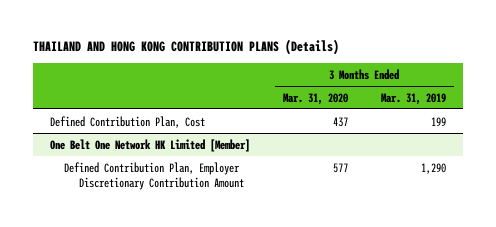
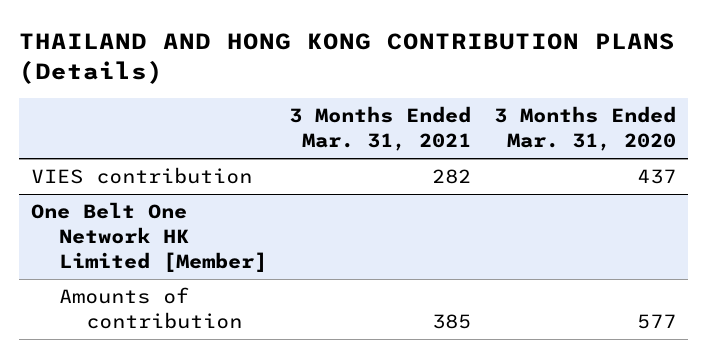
- | 3 Months Ended Mar. 31, 2020 | 3 Months Ended Mar. 31, 2019
+ | 3 Months Ended Mar. 31, 2021 | 3 Months Ended Mar. 31, 2020
- Defined Contribution Plan, Cost | 437 | 199
+ VIES contribution | 282 | 437
@ One Belt One Network HK Limited [Member]
- Defined Contribution Plan, Employer Discretionary Contribution Amount | 577 | 1,290
+ Amounts of contribution | 385 | 577

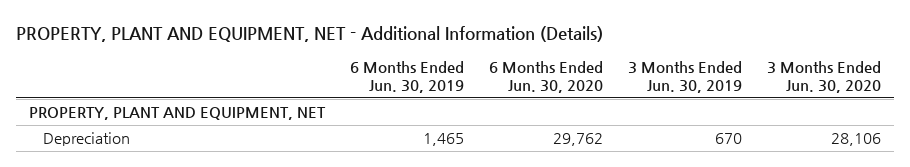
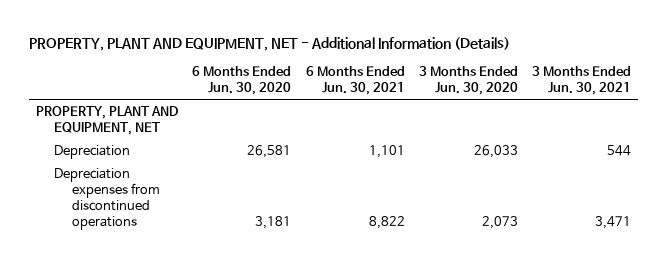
- | 6 Months Ended Jun. 30, 2019 | 6 Months Ended Jun. 30, 2020 | 3 Months Ended Jun. 30, 2019 | 3 Months Ended Jun. 30, 2020
+ | 6 Months Ended Jun. 30, 2020 | 6 Months Ended Jun. 30, 2021 | 3 Months Ended Jun. 30, 2020 | 3 Months Ended Jun. 30, 2021
- Depreciation | 1,465 | 29,762 | 670 | 28,106
+ Depreciation | 26,581 | 1,101 | 26,033 | 544
+ Depreciation expenses from discontinued operations | 3,181 | 8,822 | 2,073 | 3,471

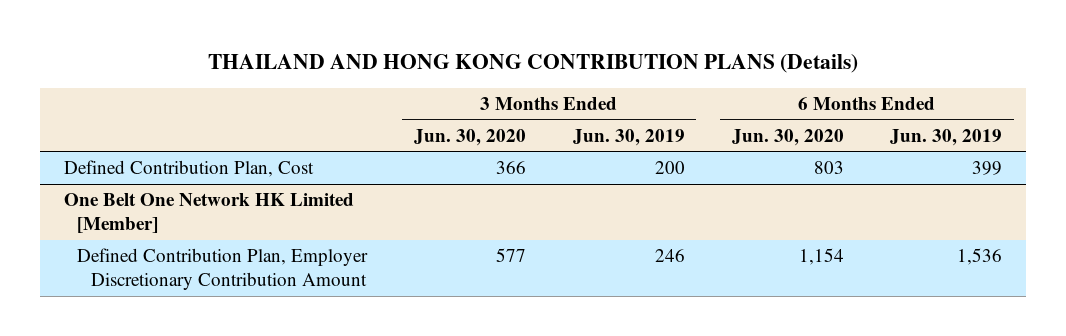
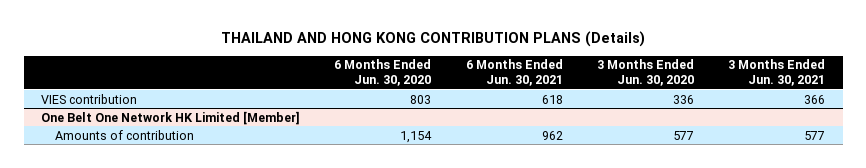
- | 3 Months Ended Jun. 30, 2020 | 3 Months Ended Jun. 30, 2019 | 6 Months Ended Jun. 30, 2020 | 6 Months Ended Jun. 30, 2019
+ | 6 Months Ended Jun. 30, 2020 | 6 Months Ended Jun. 30, 2021 | 3 Months Ended Jun. 30, 2020 | 3 Months Ended Jun. 30, 2021
- Defined Contribution Plan, Cost | 366 | 200 | 803 | 399
+ VIES contribution | 803 | 618 | 336 | 366
@ One Belt One Network HK Limited [Member]
- Defined Contribution Plan, Employer Discretionary Contribution Amount | 577 | 246 | 1,154 | 1,536
+ Amounts of contribution | 1,154 | 962 | 577 | 577

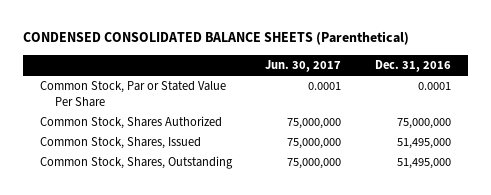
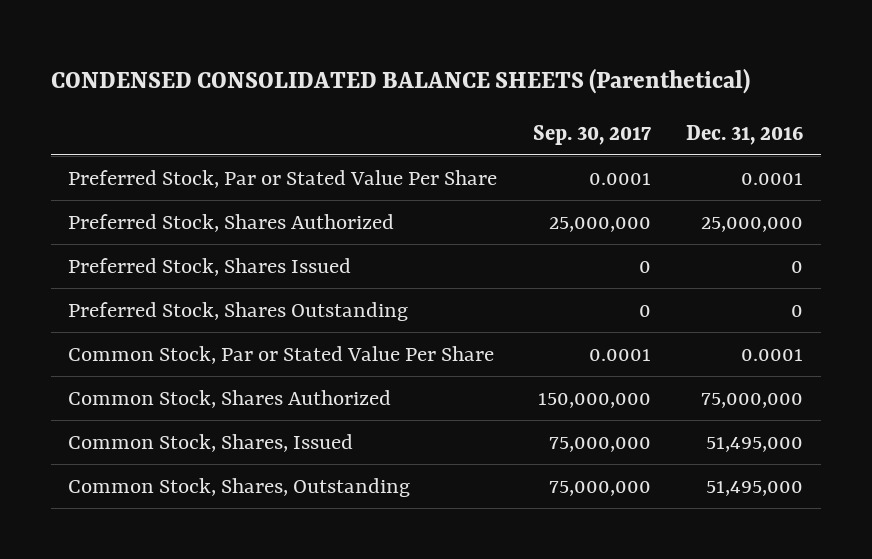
- | Jun. 30, 2017 | Dec. 31, 2016
+ | Sep. 30, 2017 | Dec. 31, 2016
+ Preferred Stock, Par or Stated Value Per Share | 0.0001 | 0.0001
+ Preferred Stock, Shares Authorized | 25,000,000 | 25,000,000
+ Preferred Stock, Shares Issued | 0 | 0
+ Preferred Stock, Shares Outstanding | 0 | 0

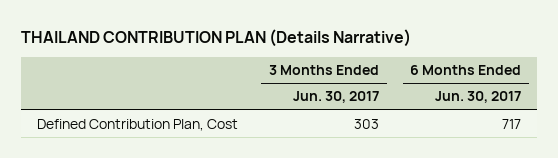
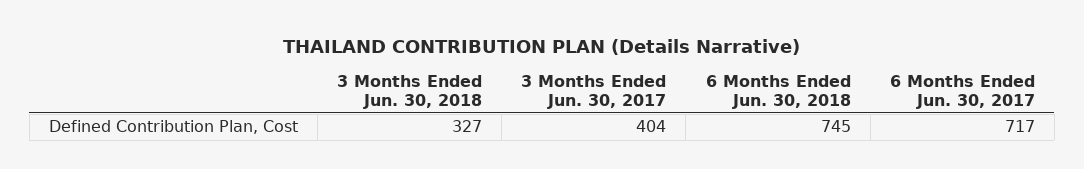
- | 3 Months Ended Jun. 30, 2017 | 6 Months Ended Jun. 30, 2017
+ | 3 Months Ended Jun. 30, 2018 | 3 Months Ended Jun. 30, 2017 | 6 Months Ended Jun. 30, 2018 | 6 Months Ended Jun. 30, 2017
- Defined Contribution Plan, Cost | 303 | 717
+ Defined Contribution Plan, Cost | 327 | 404 | 745 | 717

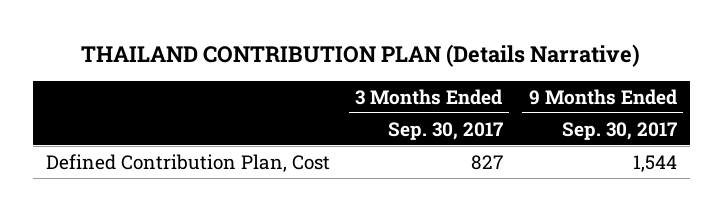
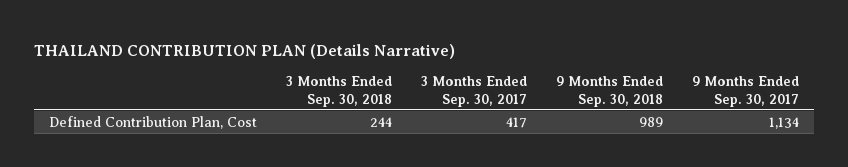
- | 3 Months Ended Sep. 30, 2017 | 9 Months Ended Sep. 30, 2017
+ | 3 Months Ended Sep. 30, 2018 | 3 Months Ended Sep. 30, 2017 | 9 Months Ended Sep. 30, 2018 | 9 Months Ended Sep. 30, 2017
- Defined Contribution Plan, Cost | 827 | 1,544
+ Defined Contribution Plan, Cost | 244 | 417 | 989 | 1,134

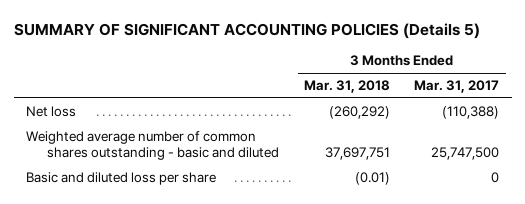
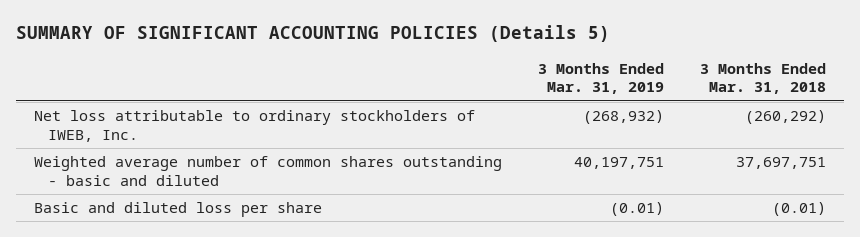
- | 3 Months Ended Mar. 31, 2018 | 3 Months Ended Mar. 31, 2017
+ | 3 Months Ended Mar. 31, 2019 | 3 Months Ended Mar. 31, 2018
- Net loss | (260,292) | (110,388)
+ Net loss attributable to ordinary stockholders of IWEB, Inc. | (268,932) | (260,292)

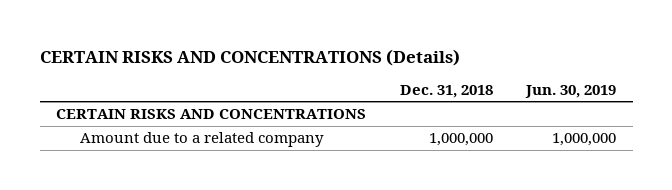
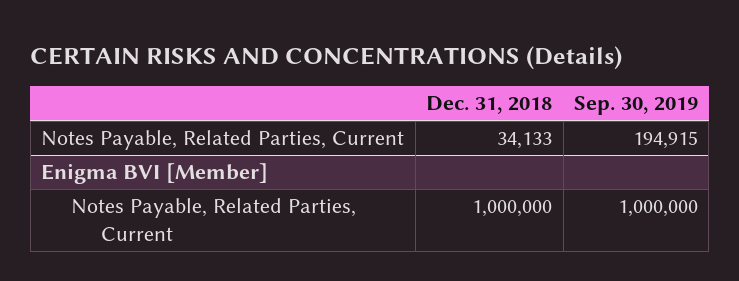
- | Dec. 31, 2018 | Jun. 30, 2019
+ | Dec. 31, 2018 | Sep. 30, 2019
- CERTAIN RISKS AND CONCENTRATIONS
- Amount due to a related company | 1,000,000 | 1,000,000
+ Notes Payable, Related Parties, Current | 34,133 | 194,915
+ Enigma BVI [Member]
+ Notes Payable, Related Parties, Current | 1,000,000 | 1,000,000

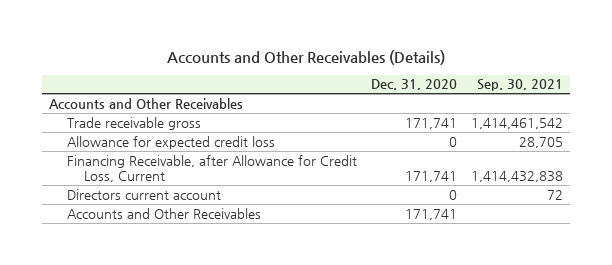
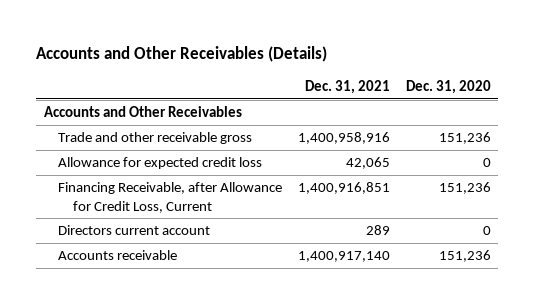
- | Dec. 31, 2020 | Sep. 30, 2021
+ | Dec. 31, 2021 | Dec. 31, 2020
- Trade receivable gross | 171,741 | 1,414,461,542
+ Trade and other receivable gross | 1,400,958,916 | 151,236
- Financing Receivable, after Allowance for Credit Loss, Current | 171,741 | 1,414,432,838
+ Financing Receivable, after Allowance for Credit Loss, Current | 1,400,916,851 | 151,236
- Accounts and Other Receivables | 171,741 |
+ Accounts receivable | 1,400,917,140 | 151,236

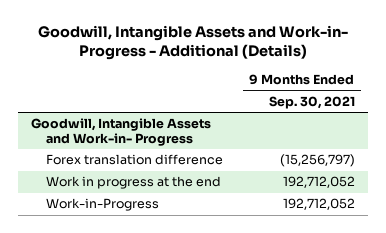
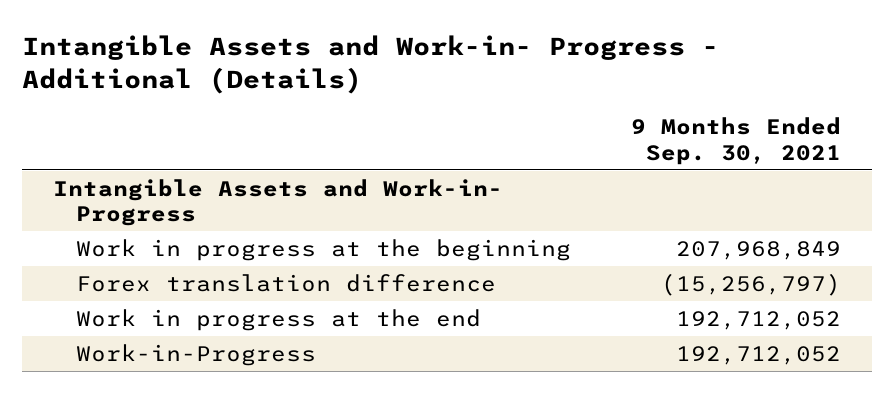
- Goodwill, Intangible Assets and Work-in- Progress - Additional (Details)
+ Intangible Assets and Work-in- Progress - Additional (Details)
- Goodwill, Intangible Assets and Work-in- Progress
+ Intangible Assets and Work-in- Progress
+ Work in progress at the beginning | 207,968,849

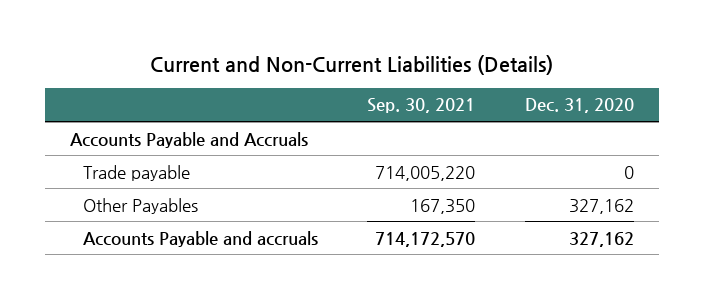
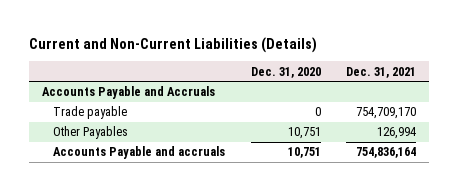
- | Sep. 30, 2021 | Dec. 31, 2020
+ | Dec. 31, 2020 | Dec. 31, 2021
- Other Payables | 167,350 | 327,162
- Accounts Payable and accruals | 714,172,570 | 327,162
+ Other Payables | 10,751 | 126,994
+ Accounts Payable and accruals | 10,751 | 754,836,164

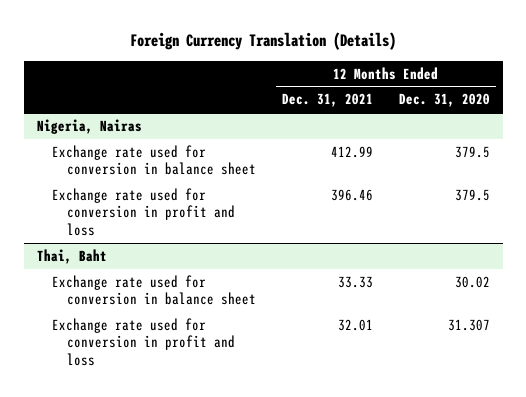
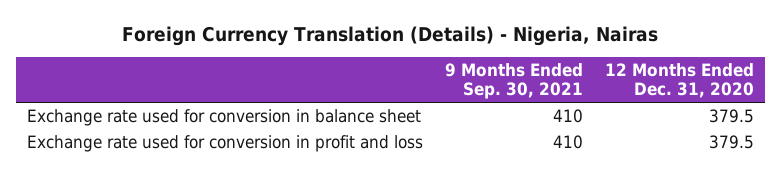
- Foreign Currency Translation (Details)
+ Foreign Currency Translation (Details) - Nigeria, Nairas
- | 12 Months Ended Dec. 31, 2021 | 12 Months Ended Dec. 31, 2020
+ | 9 Months Ended Sep. 30, 2021 | 12 Months Ended Dec. 31, 2020
- Nigeria, Nairas
- Thai, Baht
- Exchange rate used for conversion in balance sheet | 33.33 | 30.02
- Exchange rate used for conversion in profit and loss | 32.01 | 31.307

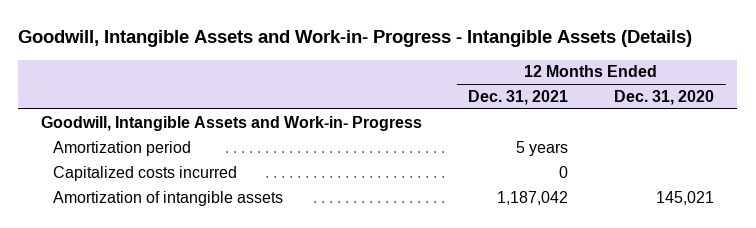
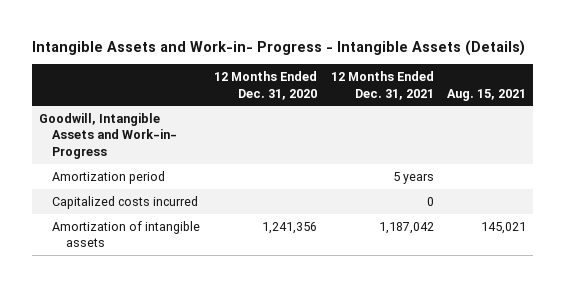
- Goodwill, Intangible Assets and Work-in- Progress - Intangible Assets (Details)
+ Intangible Assets and Work-in- Progress - Intangible Assets (Details)
- | 12 Months Ended Dec. 31, 2021 | 12 Months Ended Dec. 31, 2020
+ | 12 Months Ended Dec. 31, 2020 | 12 Months Ended Dec. 31, 2021 | Aug. 15, 2021
- Amortization of intangible assets | 1,187,042 | 145,021
+ Amortization of intangible assets | 1,241,356 | 1,187,042 | 145,021

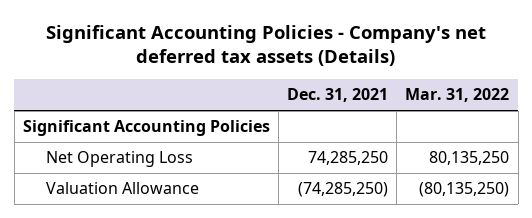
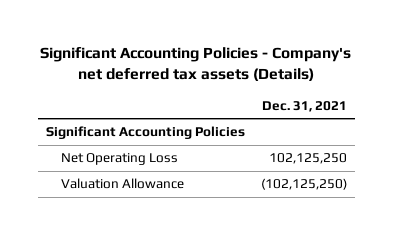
- | Dec. 31, 2021 | Mar. 31, 2022
+ | Dec. 31, 2021
- Net Operating Loss | 74,285,250 | 80,135,250
- Valuation Allowance | (74,285,250) | (80,135,250)
+ Net Operating Loss | 102,125,250
+ Valuation Allowance | (102,125,250)

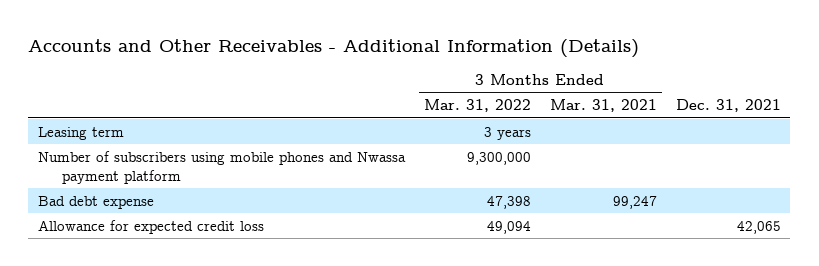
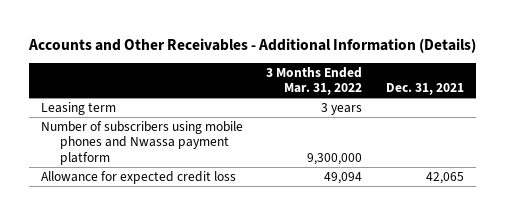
- | 3 Months Ended Mar. 31, 2022 | 3 Months Ended Mar. 31, 2021 | Dec. 31, 2021
+ | 3 Months Ended Mar. 31, 2022 | Dec. 31, 2021
- Bad debt expense | 47,398 | 99,247 |

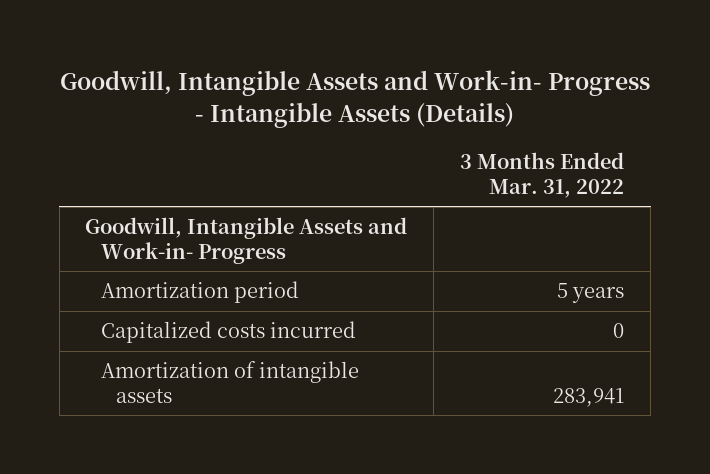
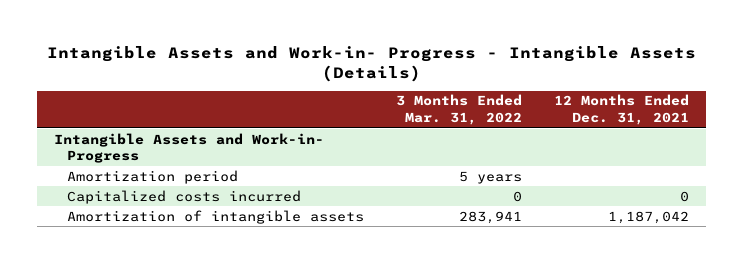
- Goodwill, Intangible Assets and Work-in- Progress - Intangible Assets (Details)
+ Intangible Assets and Work-in- Progress - Intangible Assets (Details)
- | 3 Months Ended Mar. 31, 2022
+ | 3 Months Ended Mar. 31, 2022 | 12 Months Ended Dec. 31, 2021
- Goodwill, Intangible Assets and Work-in- Progress
+ Intangible Assets and Work-in- Progress

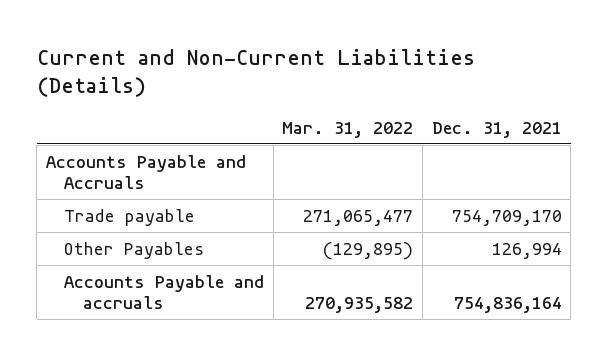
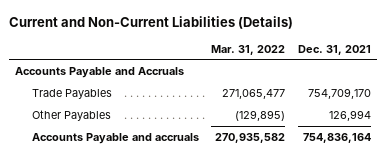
- Trade payable | 271,065,477 | 754,709,170
+ Trade Payables | 271,065,477 | 754,709,170

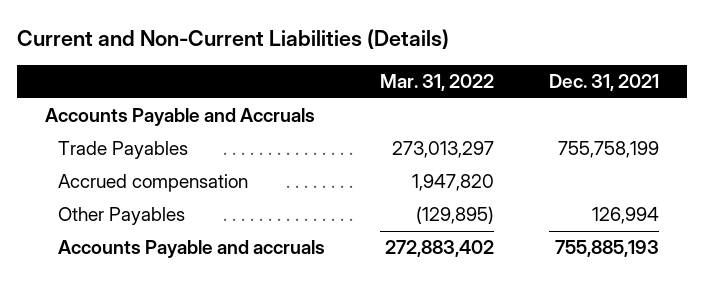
- Trade Payables | 271,065,477 | 754,709,170
+ Trade Payables | 273,013,297 | 755,758,199
+ Accrued compensation | 1,947,820 |
- Accounts Payable and accruals | 270,935,582 | 754,836,164
+ Accounts Payable and accruals | 272,883,402 | 755,885,193

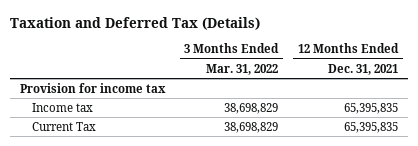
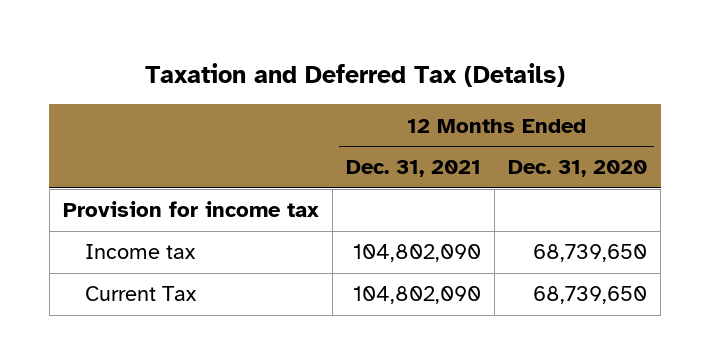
- | 3 Months Ended Mar. 31, 2022 | 12 Months Ended Dec. 31, 2021
+ | 12 Months Ended Dec. 31, 2021 | 12 Months Ended Dec. 31, 2020
- Income tax | 38,698,829 | 65,395,835
- Current Tax | 38,698,829 | 65,395,835
+ Income tax | 104,802,090 | 68,739,650
+ Current Tax | 104,802,090 | 68,739,650

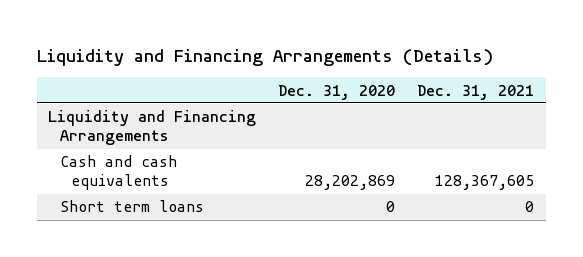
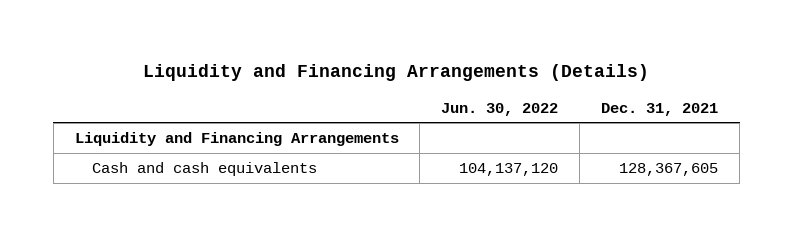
- | Dec. 31, 2020 | Dec. 31, 2021
+ | Jun. 30, 2022 | Dec. 31, 2021
- Short term loans | 0 | 0

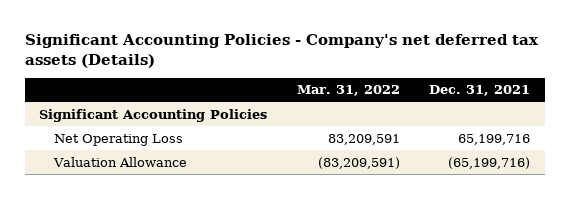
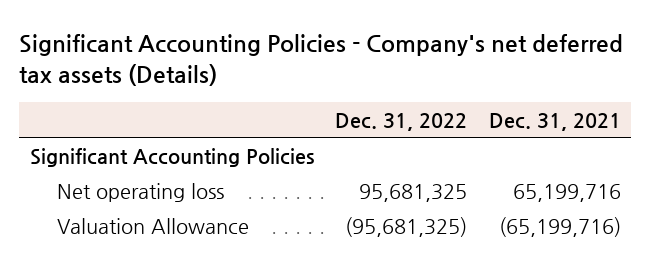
- | Mar. 31, 2022 | Dec. 31, 2021
+ | Dec. 31, 2022 | Dec. 31, 2021
- Net Operating Loss | 83,209,591 | 65,199,716
+ Net operating loss | 95,681,325 | 65,199,716

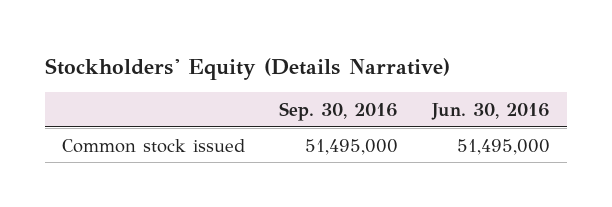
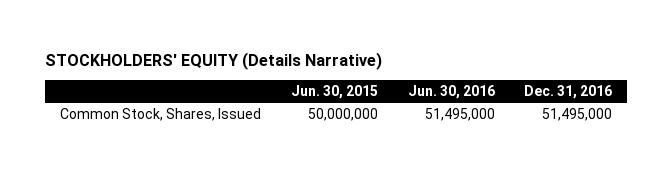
- Stockholders' Equity (Details Narrative)
+ STOCKHOLDERS' EQUITY (Details Narrative)
- | Sep. 30, 2016 | Jun. 30, 2016
+ | Jun. 30, 2015 | Jun. 30, 2016 | Dec. 31, 2016
- Common stock issued | 51,495,000 | 51,495,000
+ Common Stock, Shares, Issued | 50,000,000 | 51,495,000 | 51,495,000

